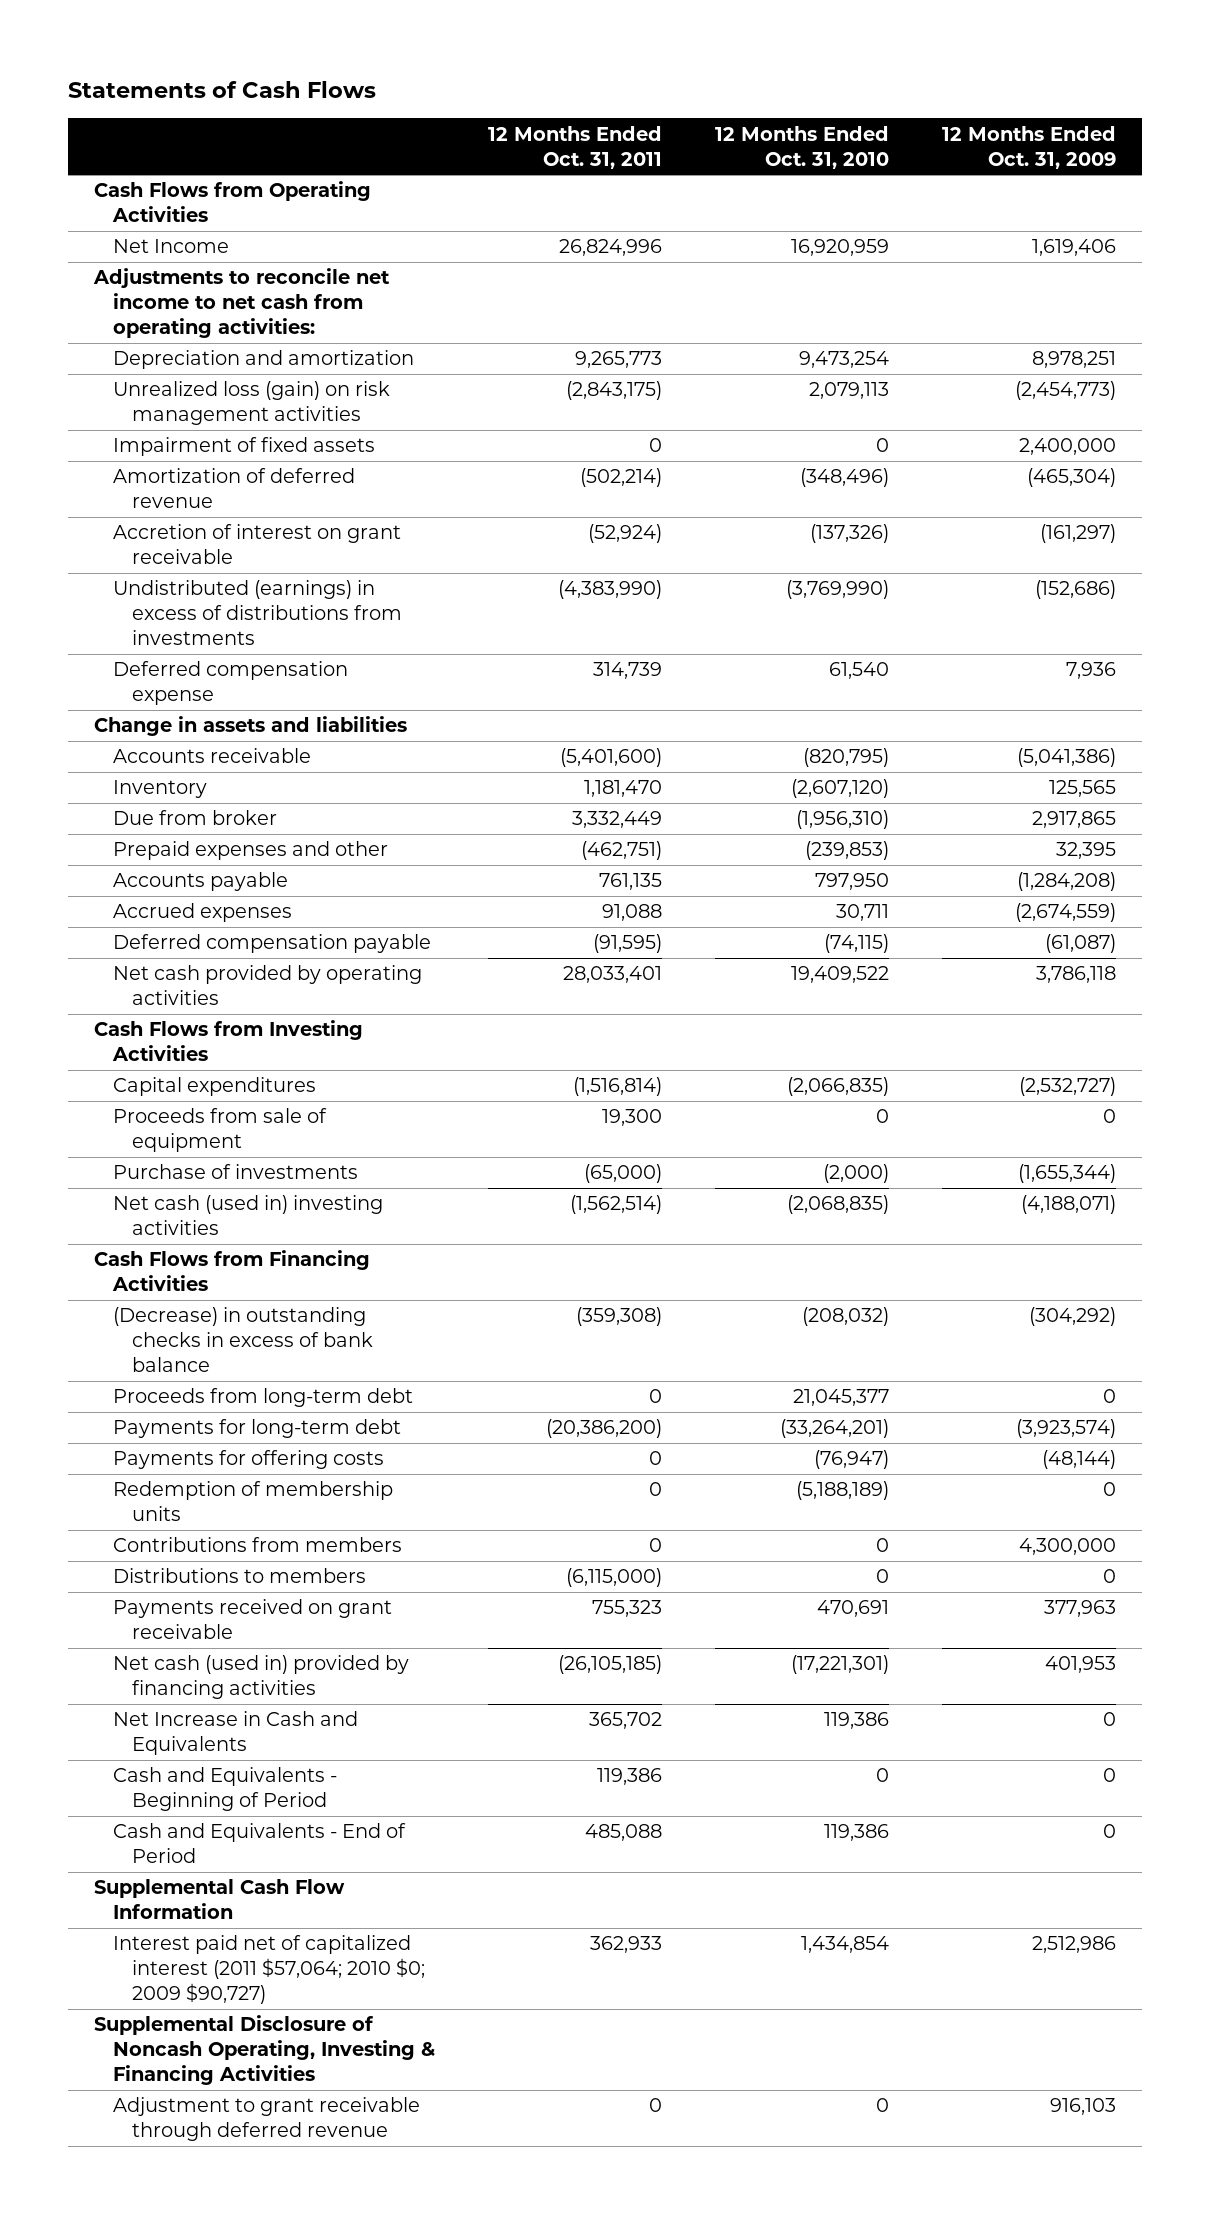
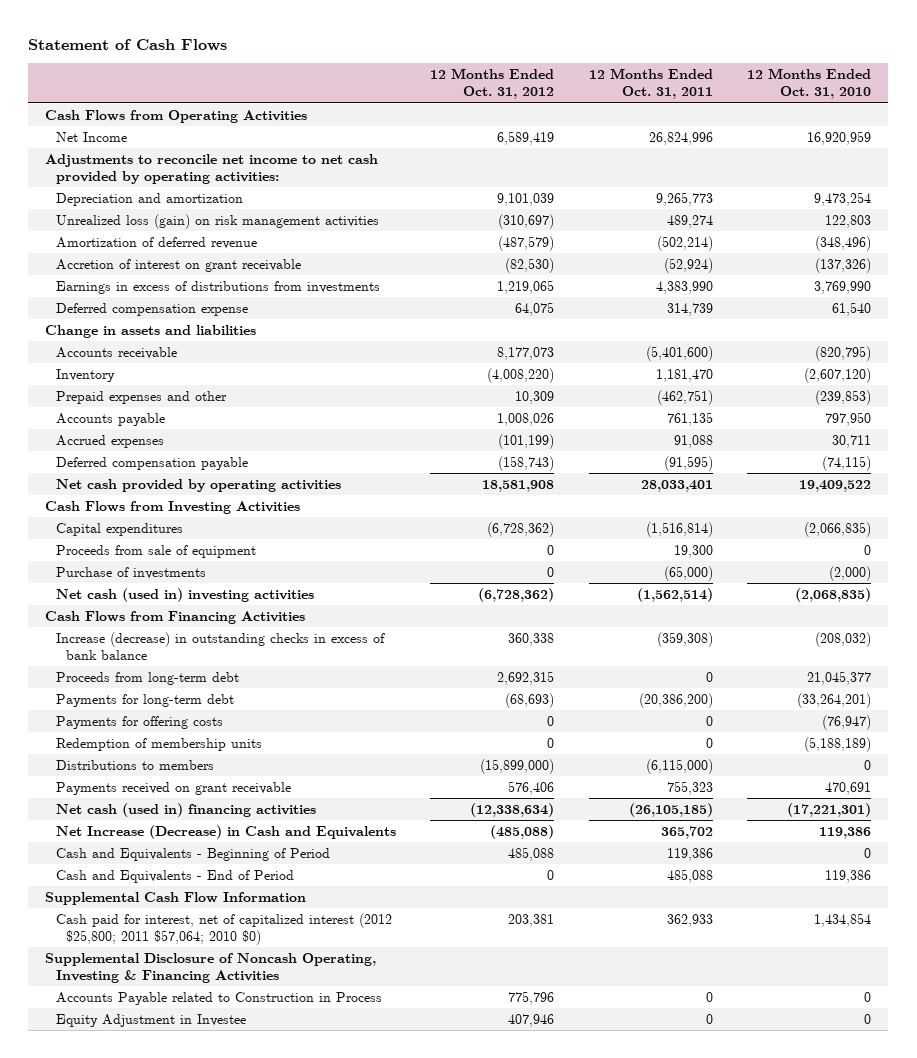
- Statements of Cash Flows
+ Statement of Cash Flows
- | 12 Months Ended Oct. 31, 2011 | 12 Months Ended Oct. 31, 2010 | 12 Months Ended Oct. 31, 2009
+ | 12 Months Ended Oct. 31, 2012 | 12 Months Ended Oct. 31, 2011 | 12 Months Ended Oct. 31, 2010
- Adjustments to reconcile net income to net cash from operating activities:
+ Adjustments to reconcile net income to net cash provided by operating activities:
- Unrealized loss (gain) on risk management activities | (2,843,175) | 2,079,113 | (2,454,773)
- Impairment of fixed assets | 0 | 0 | 2,400,000
+ Unrealized loss (gain) on risk management activities | (310,697) | 489,274 | 122,803
- Undistributed (earnings) in excess of distributions from investments | (4,383,990) | (3,769,990) | (152,686)
+ Earnings in excess of distributions from investments | 1,219,065 | 4,383,990 | 3,769,990
- Due from broker | 3,332,449 | (1,956,310) | 2,917,865
- (Decrease) in outstanding checks in excess of bank balance | (359,308) | (208,032) | (304,292)
+ Increase (decrease) in outstanding checks in excess of bank balance | 360,338 | (359,308) | (208,032)
- Contributions from members | 0 | 0 | 4,300,000
- Net cash (used in) provided by financing activities | (26,105,185) | (17,221,301) | 401,953
- Net Increase in Cash and Equivalents | 365,702 | 119,386 | 0
+ Net cash (used in) financing activities | (12,338,634) | (26,105,185) | (17,221,301)
+ Net Increase (Decrease) in Cash and Equivalents | (485,088) | 365,702 | 119,386
- Interest paid net of capitalized interest (2011 $57,064; 2010 $0; 2009 $90,727) | 362,933 | 1,434,854 | 2,512,986
+ Cash paid for interest, net of capitalized interest (2012 $25,800; 2011 $57,064; 2010 $0) | 203,381 | 362,933 | 1,434,854
- Adjustment to grant receivable through deferred revenue | 0 | 0 | 916,103
+ Accounts Payable related to Construction in Process | 775,796 | 0 | 0
+ Equity Adjustment in Investee | 407,946 | 0 | 0

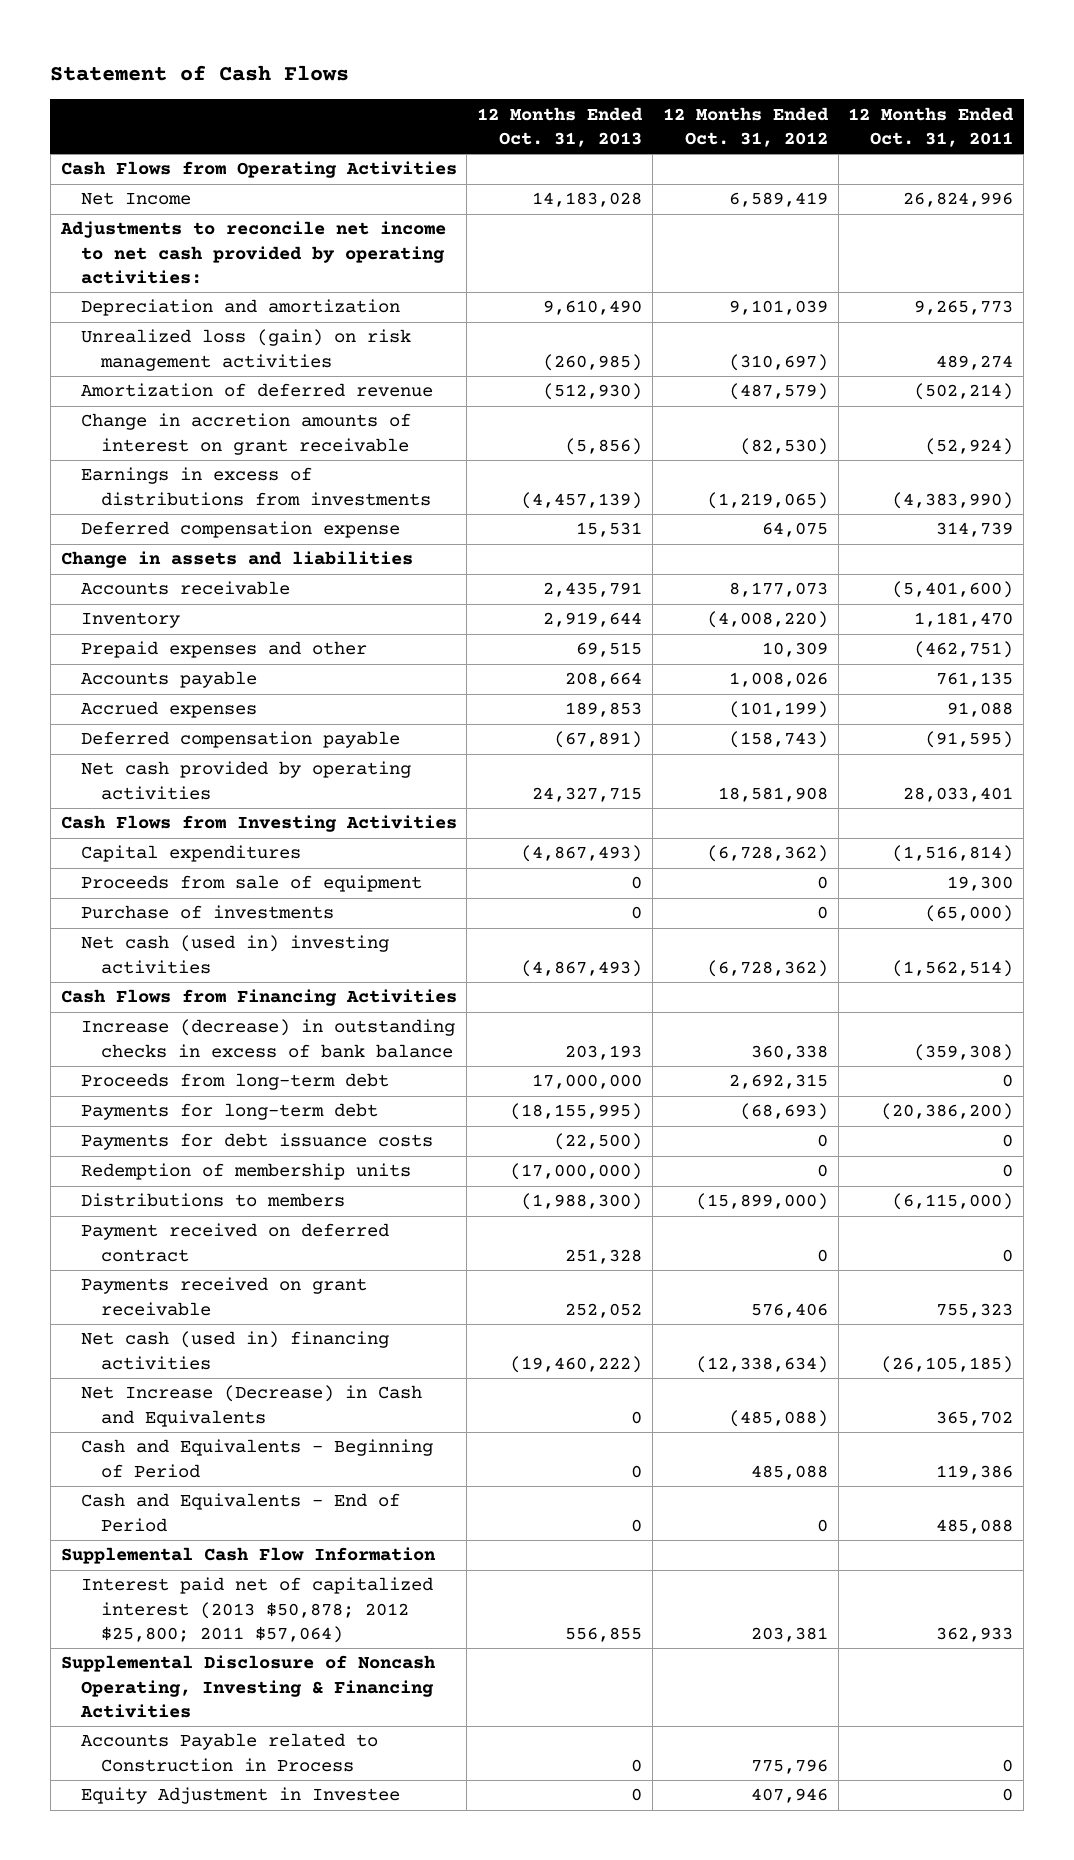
- | 12 Months Ended Oct. 31, 2012 | 12 Months Ended Oct. 31, 2011 | 12 Months Ended Oct. 31, 2010
+ | 12 Months Ended Oct. 31, 2013 | 12 Months Ended Oct. 31, 2012 | 12 Months Ended Oct. 31, 2011
- Accretion of interest on grant receivable | (82,530) | (52,924) | (137,326)
- Earnings in excess of distributions from investments | 1,219,065 | 4,383,990 | 3,769,990
+ Change in accretion amounts of interest on grant receivable | (5,856) | (82,530) | (52,924)
+ Earnings in excess of distributions from investments | (4,457,139) | (1,219,065) | (4,383,990)
- Payments for offering costs | 0 | 0 | (76,947)
+ Payments for debt issuance costs | (22,500) | 0 | 0
+ Payment received on deferred contract | 251,328 | 0 | 0
- Cash paid for interest, net of capitalized interest (2012 $25,800; 2011 $57,064; 2010 $0) | 203,381 | 362,933 | 1,434,854
+ Interest paid net of capitalized interest (2013 $50,878; 2012 $25,800; 2011 $57,064) | 556,855 | 203,381 | 362,933

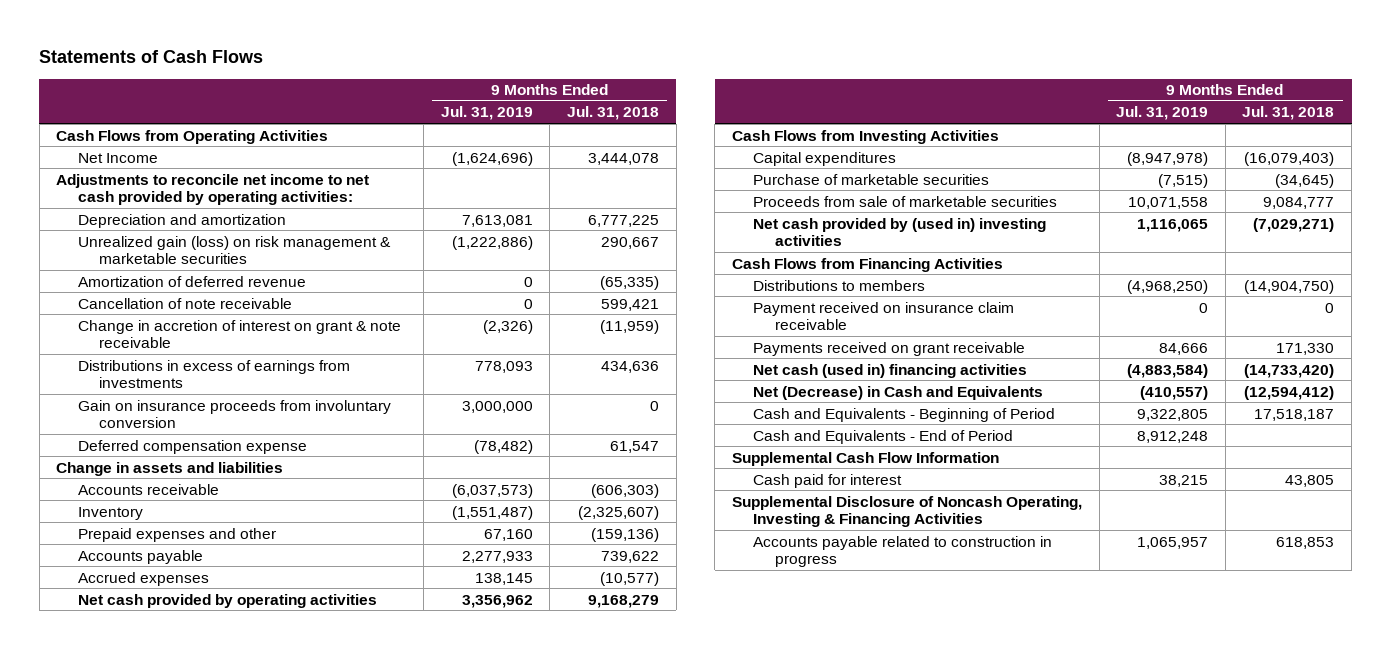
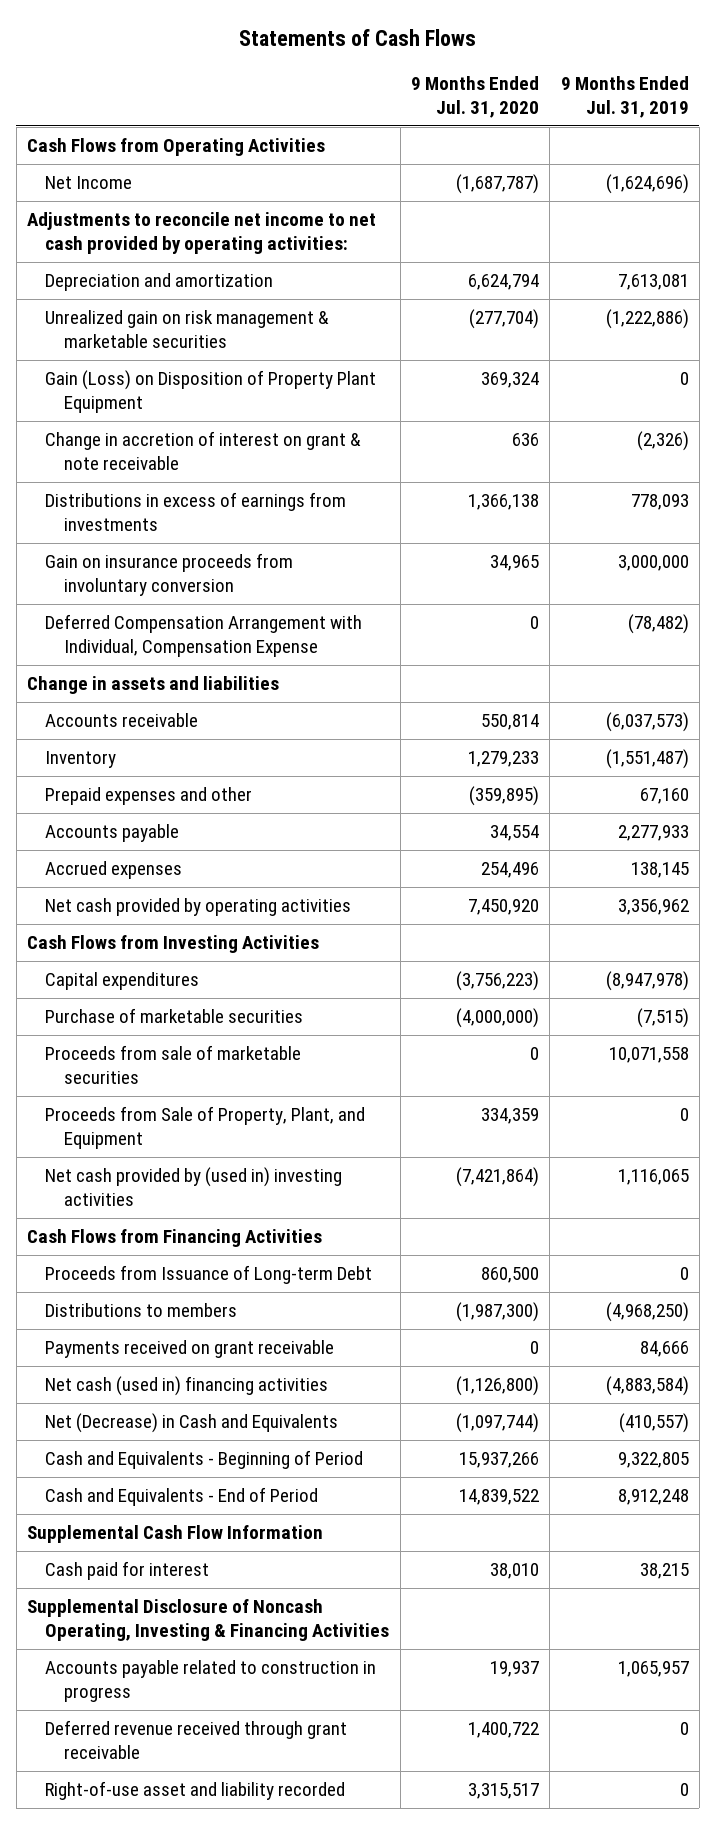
- | 9 Months Ended Jul. 31, 2019 | 9 Months Ended Jul. 31, 2018
+ | 9 Months Ended Jul. 31, 2020 | 9 Months Ended Jul. 31, 2019
- Unrealized gain (loss) on risk management & marketable securities | (1,222,886) | 290,667
- Amortization of deferred revenue | 0 | (65,335)
- Cancellation of note receivable | 0 | 599,421
+ Unrealized gain on risk management & marketable securities | (277,704) | (1,222,886)
+ Gain (Loss) on Disposition of Property Plant Equipment | 369,324 | 0
- Deferred compensation expense | (78,482) | 61,547
+ Deferred Compensation Arrangement with Individual, Compensation Expense | 0 | (78,482)
+ Proceeds from Sale of Property, Plant, and Equipment | 334,359 | 0
+ Proceeds from Issuance of Long-term Debt | 860,500 | 0
- Payment received on insurance claim receivable | 0 | 0
+ Deferred revenue received through grant receivable | 1,400,722 | 0
+ Right-of-use asset and liability recorded | 3,315,517 | 0

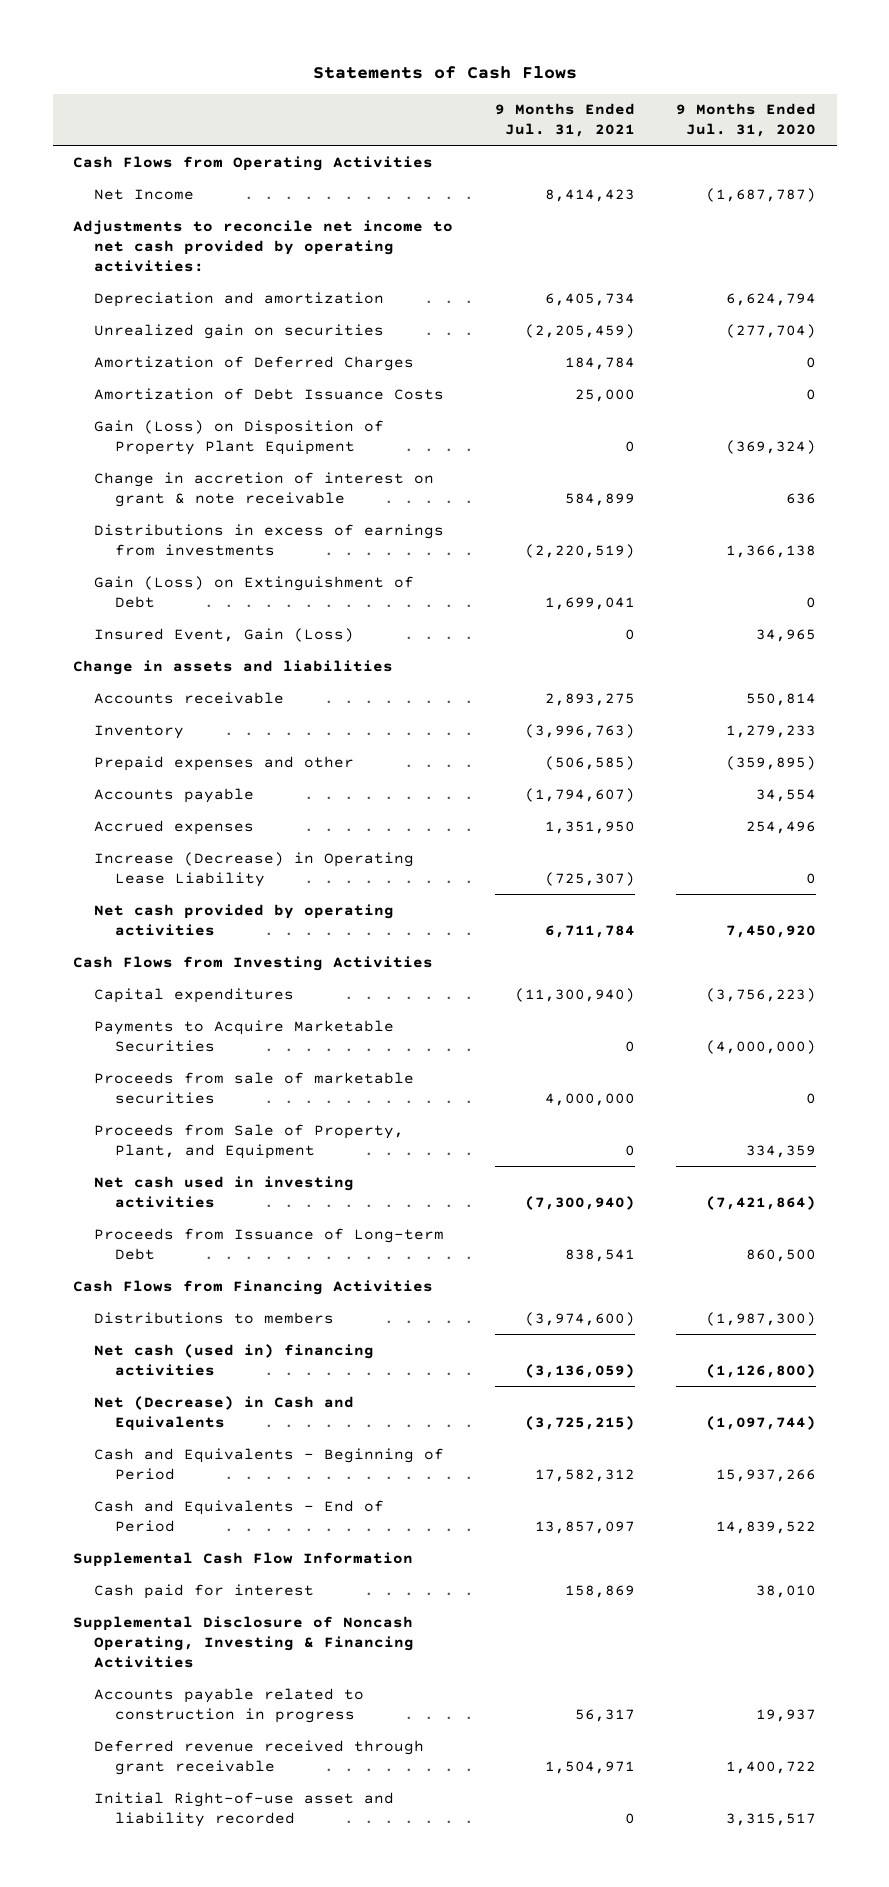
- | 9 Months Ended Jul. 31, 2020 | 9 Months Ended Jul. 31, 2019
+ | 9 Months Ended Jul. 31, 2021 | 9 Months Ended Jul. 31, 2020
- Unrealized gain on risk management & marketable securities | (277,704) | (1,222,886)
- Gain (Loss) on Disposition of Property Plant Equipment | 369,324 | 0
+ Unrealized gain on securities | (2,205,459) | (277,704)
+ Amortization of Deferred Charges | 184,784 | 0
+ Amortization of Debt Issuance Costs | 25,000 | 0
+ Gain (Loss) on Disposition of Property Plant Equipment | 0 | (369,324)
- Gain on insurance proceeds from involuntary conversion | 34,965 | 3,000,000
- Deferred Compensation Arrangement with Individual, Compensation Expense | 0 | (78,482)
+ Gain (Loss) on Extinguishment of Debt | 1,699,041 | 0
+ Insured Event, Gain (Loss) | 0 | 34,965
+ Increase (Decrease) in Operating Lease Liability | (725,307) | 0
- Purchase of marketable securities | (4,000,000) | (7,515)
+ Payments to Acquire Marketable Securities | 0 | (4,000,000)
- Net cash provided by (used in) investing activities | (7,421,864) | 1,116,065
+ Net cash used in investing activities | (7,300,940) | (7,421,864)
moved down: Cash Flows from Financing Activities
- Payments received on grant receivable | 0 | 84,666
- Right-of-use asset and liability recorded | 3,315,517 | 0
+ Initial Right-of-use asset and liability recorded | 0 | 3,315,517

